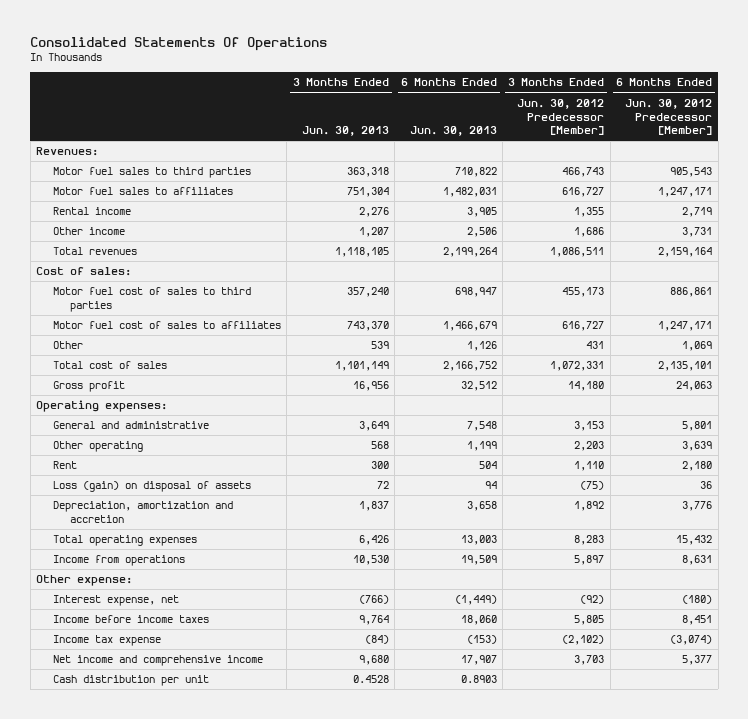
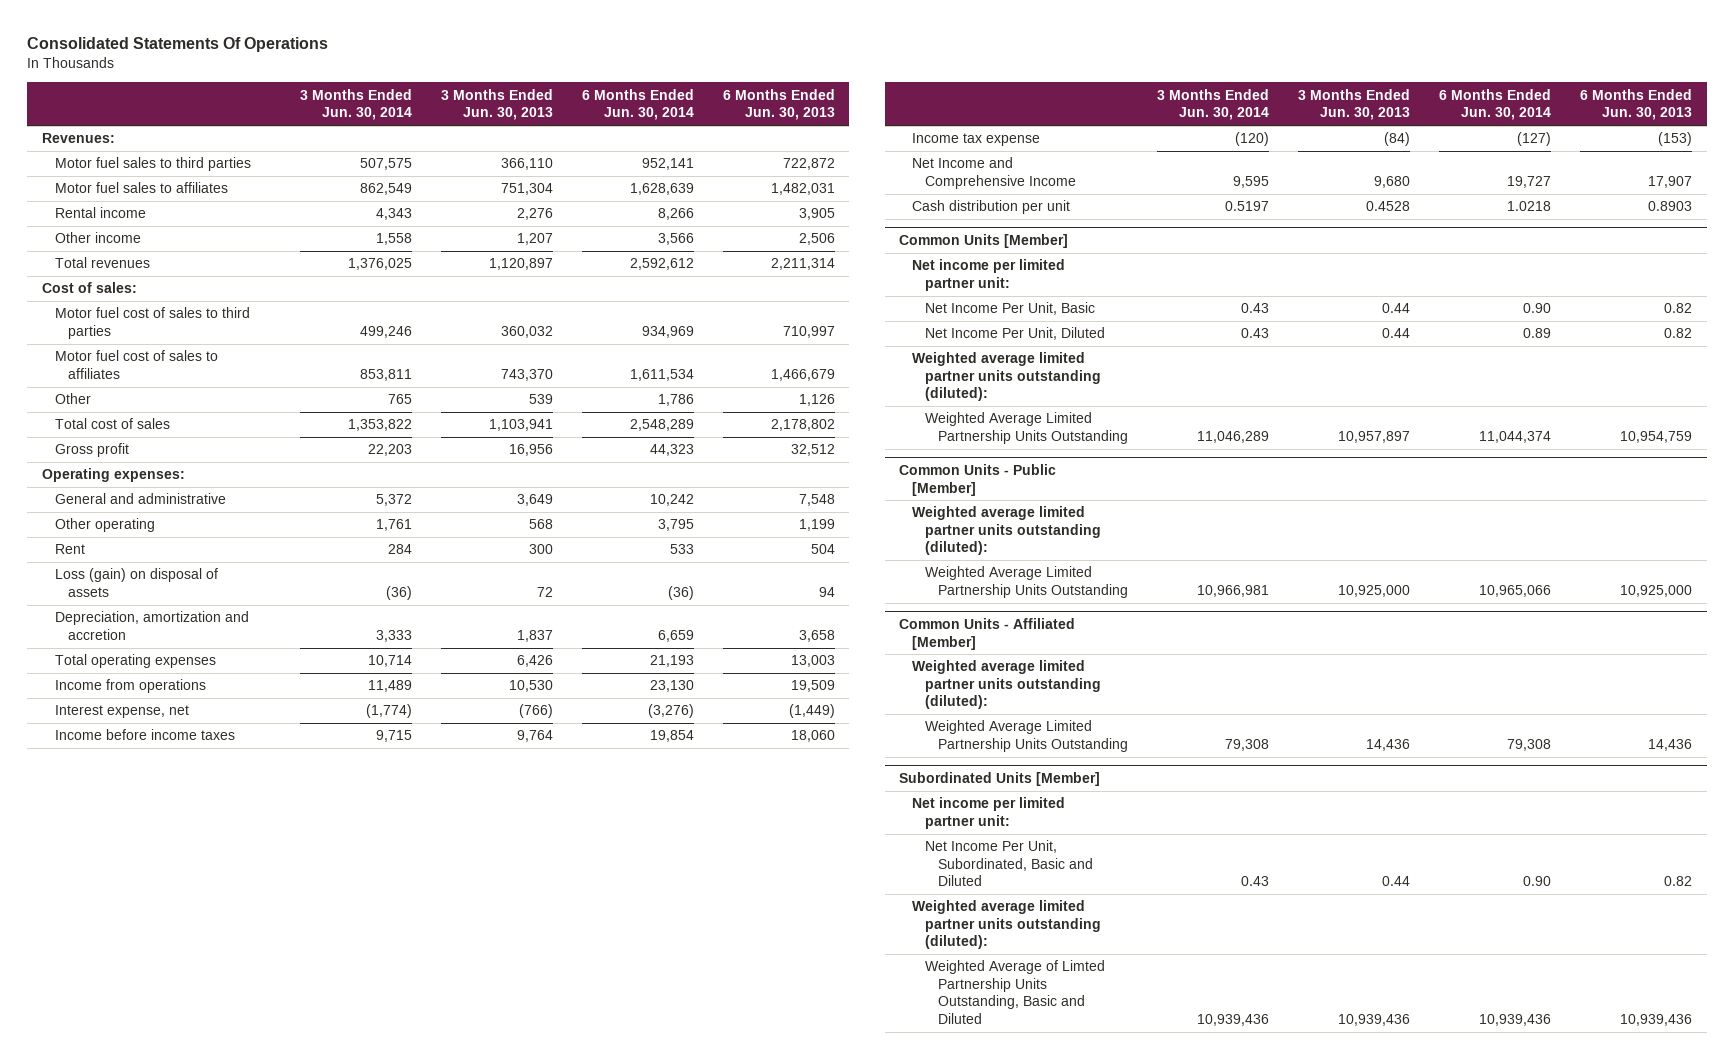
- | 3 Months Ended Jun. 30, 2013 | 6 Months Ended Jun. 30, 2013 | 3 Months Ended Jun. 30, 2012 Predecessor [Member] | 6 Months Ended Jun. 30, 2012 Predecessor [Member]
+ | 3 Months Ended Jun. 30, 2014 | 3 Months Ended Jun. 30, 2013 | 6 Months Ended Jun. 30, 2014 | 6 Months Ended Jun. 30, 2013
- Motor fuel sales to third parties | 363,318 | 710,822 | 466,743 | 905,543
+ Motor fuel sales to third parties | 507,575 | 366,110 | 952,141 | 722,872
- Total revenues | 1,118,105 | 2,199,264 | 1,086,511 | 2,159,164
+ Total revenues | 1,376,025 | 1,120,897 | 2,592,612 | 2,211,314
- Motor fuel cost of sales to third parties | 357,240 | 698,947 | 455,173 | 886,861
+ Motor fuel cost of sales to third parties | 499,246 | 360,032 | 934,969 | 710,997
- Total cost of sales | 1,101,149 | 2,166,752 | 1,072,331 | 2,135,101
+ Total cost of sales | 1,353,822 | 1,103,941 | 2,548,289 | 2,178,802
- Other expense:
- Net income and comprehensive income | 9,680 | 17,907 | 3,703 | 5,377
+ Net Income and Comprehensive Income | 9,595 | 9,680 | 19,727 | 17,907
+ Common Units [Member]
+ Net income per limited partner unit:
+ Net Income Per Unit, Basic | 0.43 | 0.44 | 0.90 | 0.82
+ Net Income Per Unit, Diluted | 0.43 | 0.44 | 0.89 | 0.82
+ Weighted average limited partner units outstanding (diluted):
+ Weighted Average Limited Partnership Units Outstanding | 11,046,289 | 10,957,897 | 11,044,374 | 10,954,759
+ Common Units - Public [Member]
+ Weighted average limited partner units outstanding (diluted):
+ Weighted Average Limited Partnership Units Outstanding | 10,966,981 | 10,925,000 | 10,965,066 | 10,925,000
+ Common Units - Affiliated [Member]
+ Weighted average limited partner units outstanding (diluted):
+ Weighted Average Limited Partnership Units Outstanding | 79,308 | 14,436 | 79,308 | 14,436
+ Subordinated Units [Member]
+ Net income per limited partner unit:
+ Net Income Per Unit, Subordinated, Basic and Diluted | 0.43 | 0.44 | 0.90 | 0.82
+ Weighted average limited partner units outstanding (diluted):
+ Weighted Average of Limted Partnership Units Outstanding, Basic and Diluted | 10,939,436 | 10,939,436 | 10,939,436 | 10,939,436

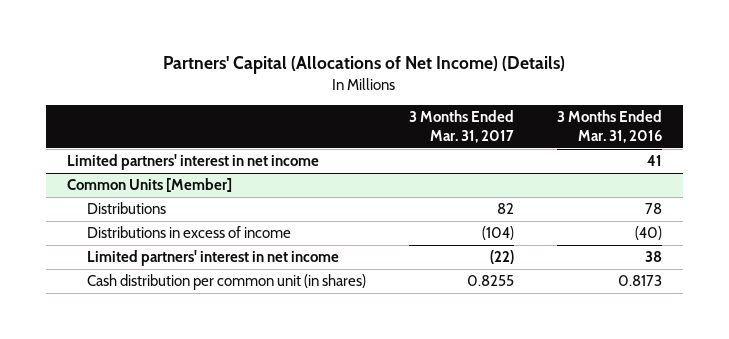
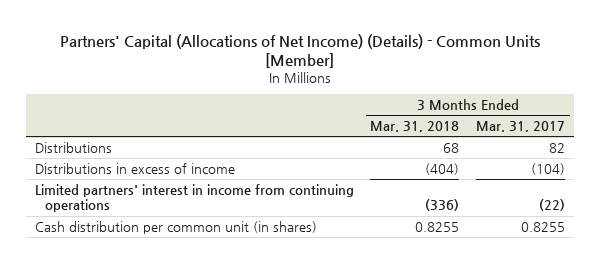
- Partners' Capital (Allocations of Net Income) (Details)
+ Partners' Capital (Allocations of Net Income) (Details) - Common Units [Member]
- | 3 Months Ended Mar. 31, 2017 | 3 Months Ended Mar. 31, 2016
+ | 3 Months Ended Mar. 31, 2018 | 3 Months Ended Mar. 31, 2017
- Limited partners' interest in net income | | 41
- Common Units [Member]
- Limited partners' interest in net income | (22) | 38
+ Limited partners' interest in income from continuing operations | (336) | (22)

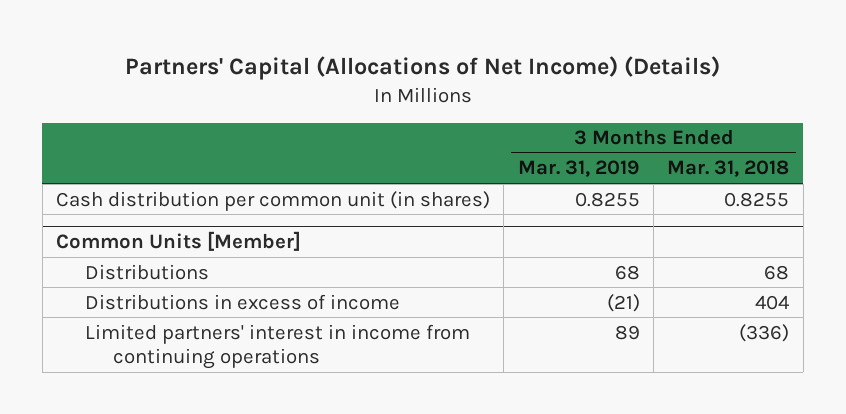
- Partners' Capital (Allocations of Net Income) (Details) - Common Units [Member]
+ Partners' Capital (Allocations of Net Income) (Details)
- | 3 Months Ended Mar. 31, 2018 | 3 Months Ended Mar. 31, 2017
+ | 3 Months Ended Mar. 31, 2019 | 3 Months Ended Mar. 31, 2018
moved up: Cash distribution per common unit (in shares) | 0.8255 | 0.8255
+ Common Units [Member]
- Distributions in excess of income | (404) | (104)
+ Distributions in excess of income | (21) | 404

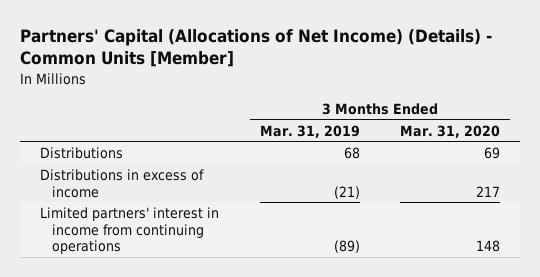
- Partners' Capital (Allocations of Net Income) (Details)
+ Partners' Capital (Allocations of Net Income) (Details) - Common Units [Member]
- | 3 Months Ended Mar. 31, 2019 | 3 Months Ended Mar. 31, 2018
+ | 3 Months Ended Mar. 31, 2019 | 3 Months Ended Mar. 31, 2020
- Cash distribution per common unit (in shares) | 0.8255 | 0.8255
- Common Units [Member]
- Limited partners' interest in income from continuing operations | 89 | (336)
+ Limited partners' interest in income from continuing operations | (89) | 148

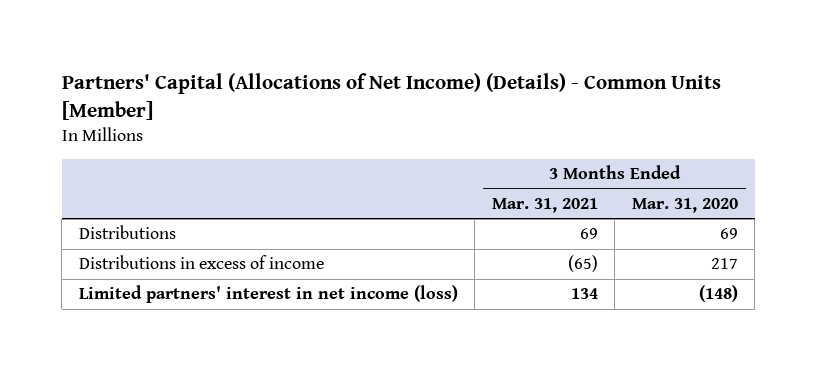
- | 3 Months Ended Mar. 31, 2019 | 3 Months Ended Mar. 31, 2020
+ | 3 Months Ended Mar. 31, 2021 | 3 Months Ended Mar. 31, 2020
- Limited partners' interest in income from continuing operations | (89) | 148
+ Limited partners' interest in net income (loss) | 134 | (148)

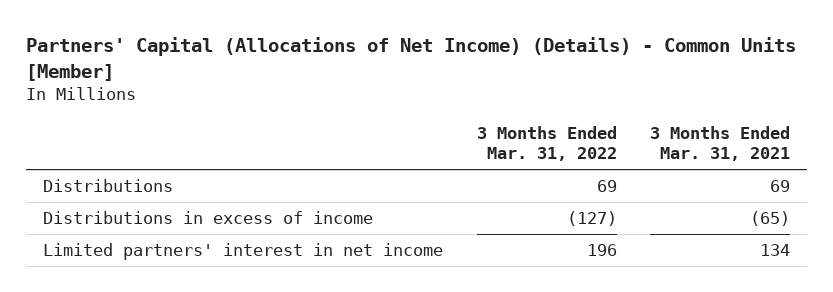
- | 3 Months Ended Mar. 31, 2021 | 3 Months Ended Mar. 31, 2020
+ | 3 Months Ended Mar. 31, 2022 | 3 Months Ended Mar. 31, 2021
- Limited partners' interest in net income (loss) | 134 | (148)
+ Limited partners' interest in net income | 196 | 134

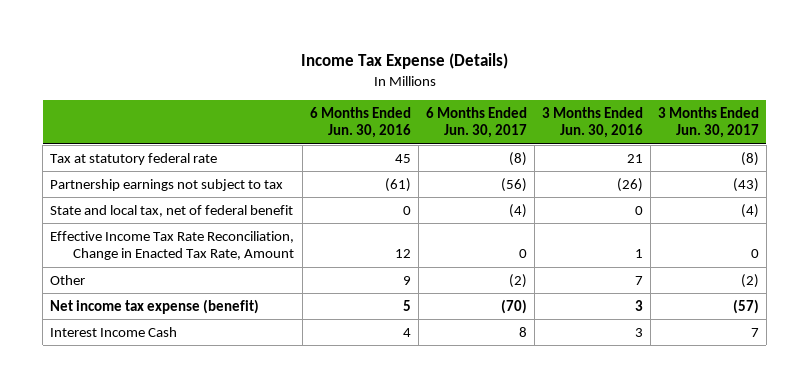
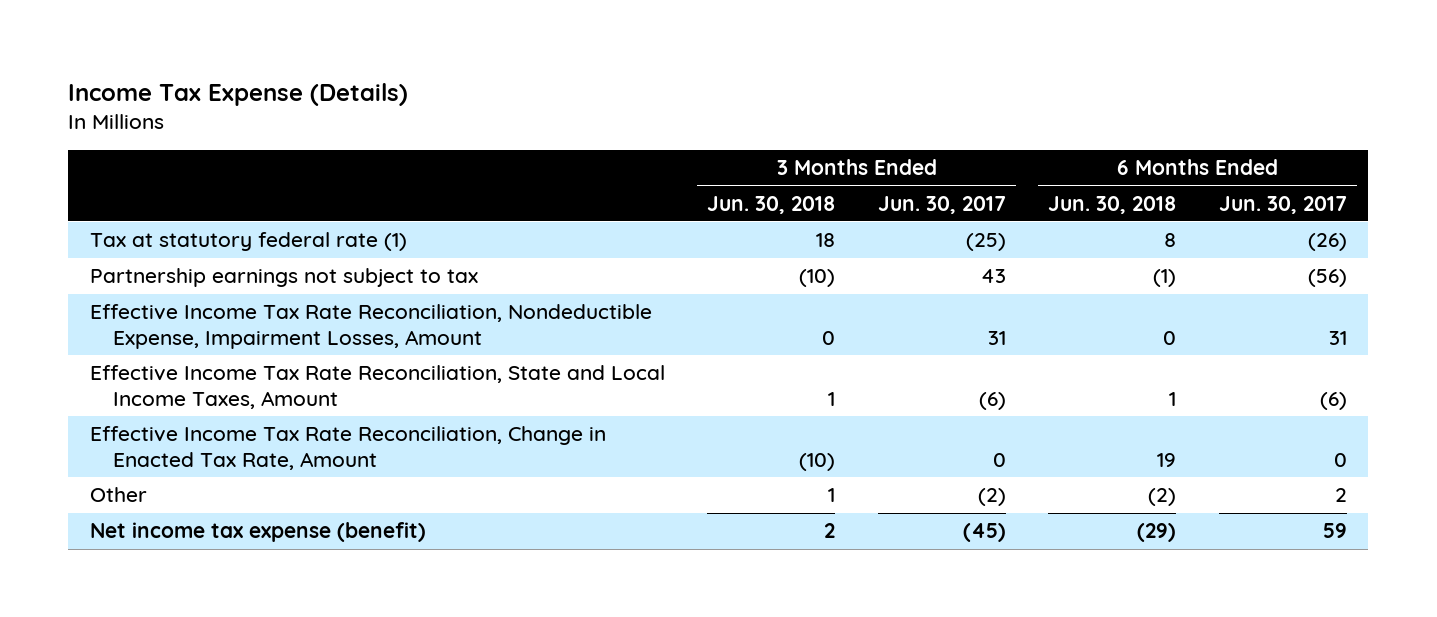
- | 6 Months Ended Jun. 30, 2016 | 6 Months Ended Jun. 30, 2017 | 3 Months Ended Jun. 30, 2016 | 3 Months Ended Jun. 30, 2017
+ | 3 Months Ended Jun. 30, 2018 | 3 Months Ended Jun. 30, 2017 | 6 Months Ended Jun. 30, 2018 | 6 Months Ended Jun. 30, 2017
- Tax at statutory federal rate | 45 | (8) | 21 | (8)
- Partnership earnings not subject to tax | (61) | (56) | (26) | (43)
- State and local tax, net of federal benefit | 0 | (4) | 0 | (4)
+ Tax at statutory federal rate (1) | 18 | (25) | 8 | (26)
+ Partnership earnings not subject to tax | (10) | 43 | (1) | (56)
+ Effective Income Tax Rate Reconciliation, Nondeductible Expense, Impairment Losses, Amount | 0 | 31 | 0 | 31
+ Effective Income Tax Rate Reconciliation, State and Local Income Taxes, Amount | 1 | (6) | 1 | (6)
- Other | 9 | (2) | 7 | (2)
- Net income tax expense (benefit) | 5 | (70) | 3 | (57)
- Interest Income Cash | 4 | 8 | 3 | 7
+ Other | 1 | (2) | (2) | 2
+ Net income tax expense (benefit) | 2 | (45) | (29) | 59

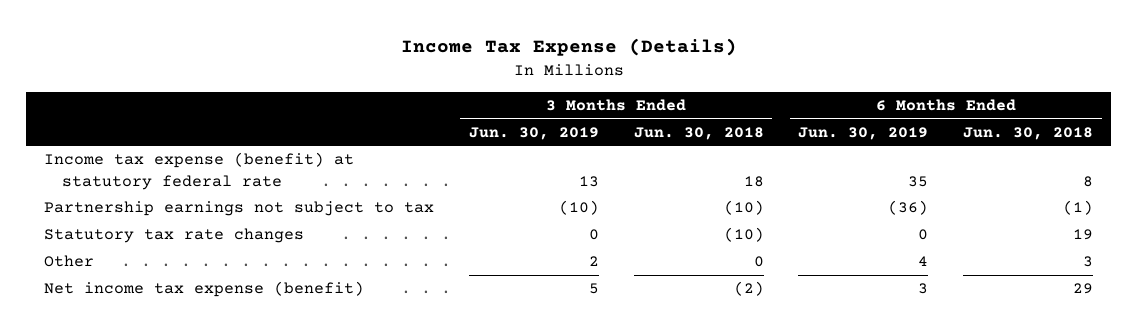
- | 3 Months Ended Jun. 30, 2018 | 3 Months Ended Jun. 30, 2017 | 6 Months Ended Jun. 30, 2018 | 6 Months Ended Jun. 30, 2017
+ | 3 Months Ended Jun. 30, 2019 | 3 Months Ended Jun. 30, 2018 | 6 Months Ended Jun. 30, 2019 | 6 Months Ended Jun. 30, 2018
- Tax at statutory federal rate (1) | 18 | (25) | 8 | (26)
+ Income tax expense (benefit) at statutory federal rate | 13 | 18 | 35 | 8
- Effective Income Tax Rate Reconciliation, Nondeductible Expense, Impairment Losses, Amount | 0 | 31 | 0 | 31
- Effective Income Tax Rate Reconciliation, State and Local Income Taxes, Amount | 1 | (6) | 1 | (6)
- Effective Income Tax Rate Reconciliation, Change in Enacted Tax Rate, Amount | (10) | 0 | 19 | 0
- Other | 1 | (2) | (2) | 2
- Net income tax expense (benefit) | 2 | (45) | (29) | 59
+ Statutory tax rate changes | 0 | (10) | 0 | 19
+ Other | 2 | 0 | 4 | 3
+ Net income tax expense (benefit) | 5 | (2) | 3 | 29

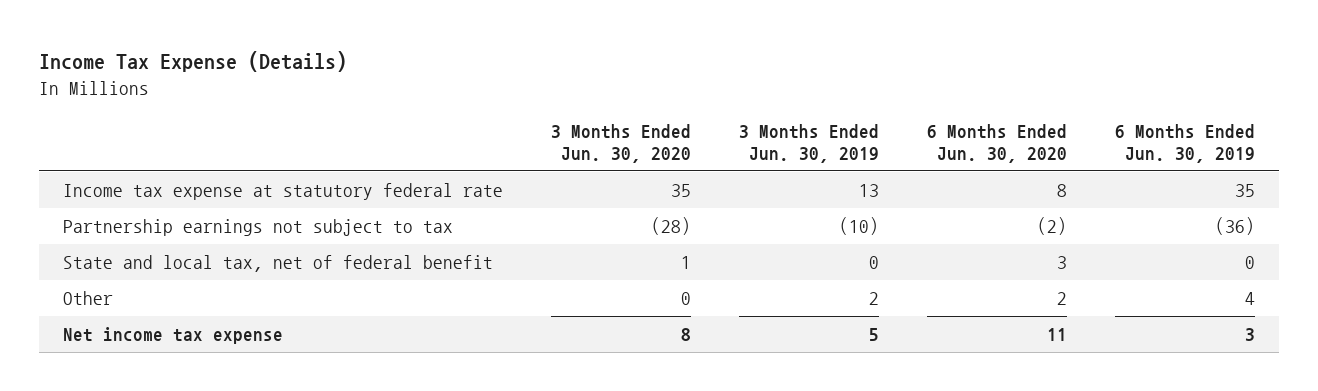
- | 3 Months Ended Jun. 30, 2019 | 3 Months Ended Jun. 30, 2018 | 6 Months Ended Jun. 30, 2019 | 6 Months Ended Jun. 30, 2018
+ | 3 Months Ended Jun. 30, 2020 | 3 Months Ended Jun. 30, 2019 | 6 Months Ended Jun. 30, 2020 | 6 Months Ended Jun. 30, 2019
- Income tax expense (benefit) at statutory federal rate | 13 | 18 | 35 | 8
+ Income tax expense at statutory federal rate | 35 | 13 | 8 | 35
- Statutory tax rate changes | 0 | (10) | 0 | 19
+ State and local tax, net of federal benefit | 1 | 0 | 3 | 0
- Net income tax expense (benefit) | 5 | (2) | 3 | 29
+ Net income tax expense | 8 | 5 | 11 | 3

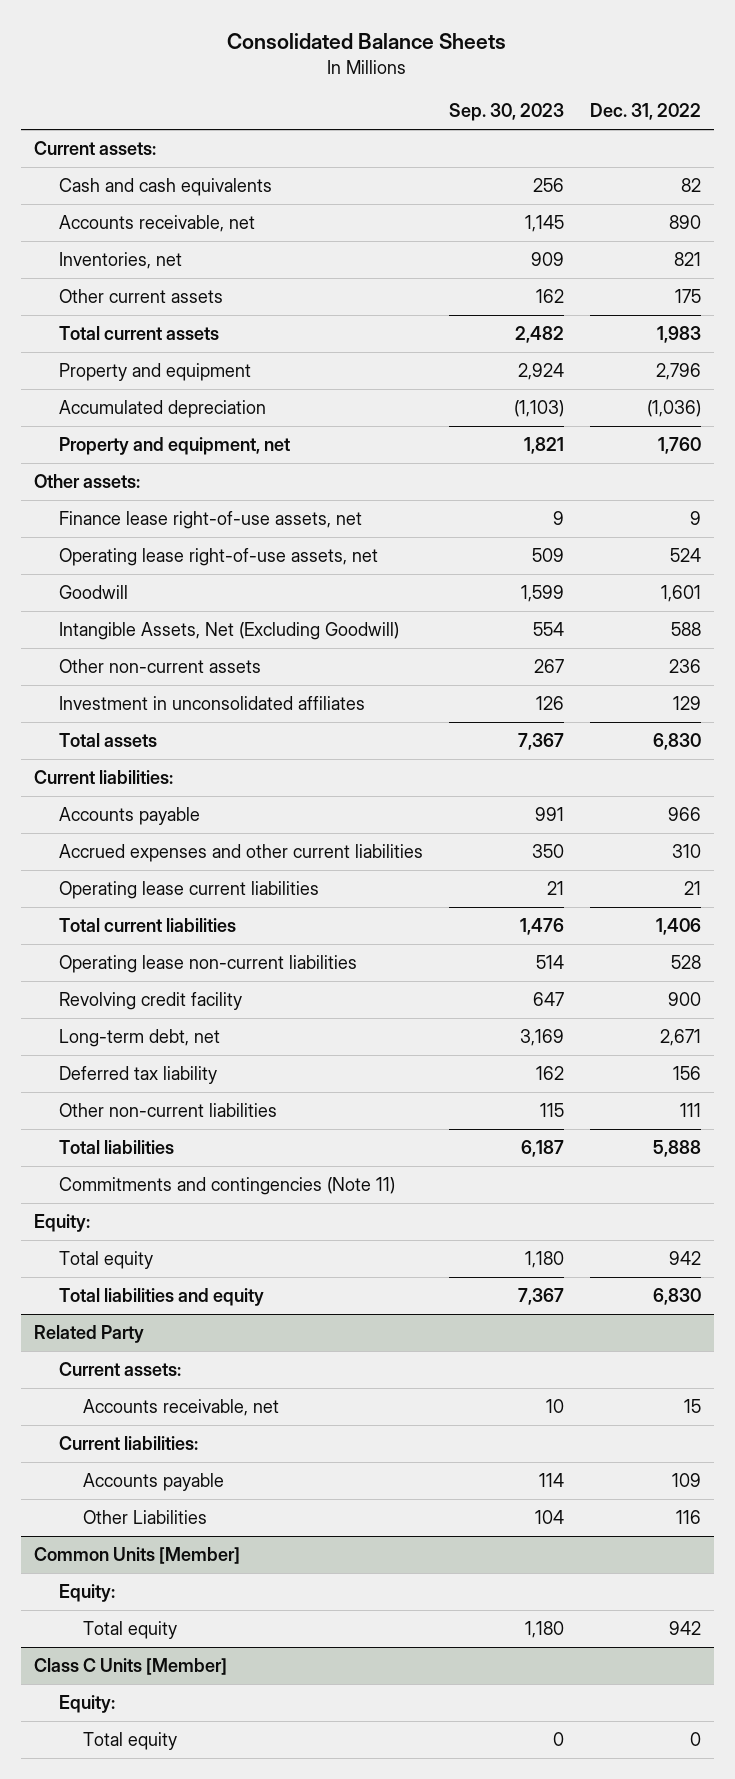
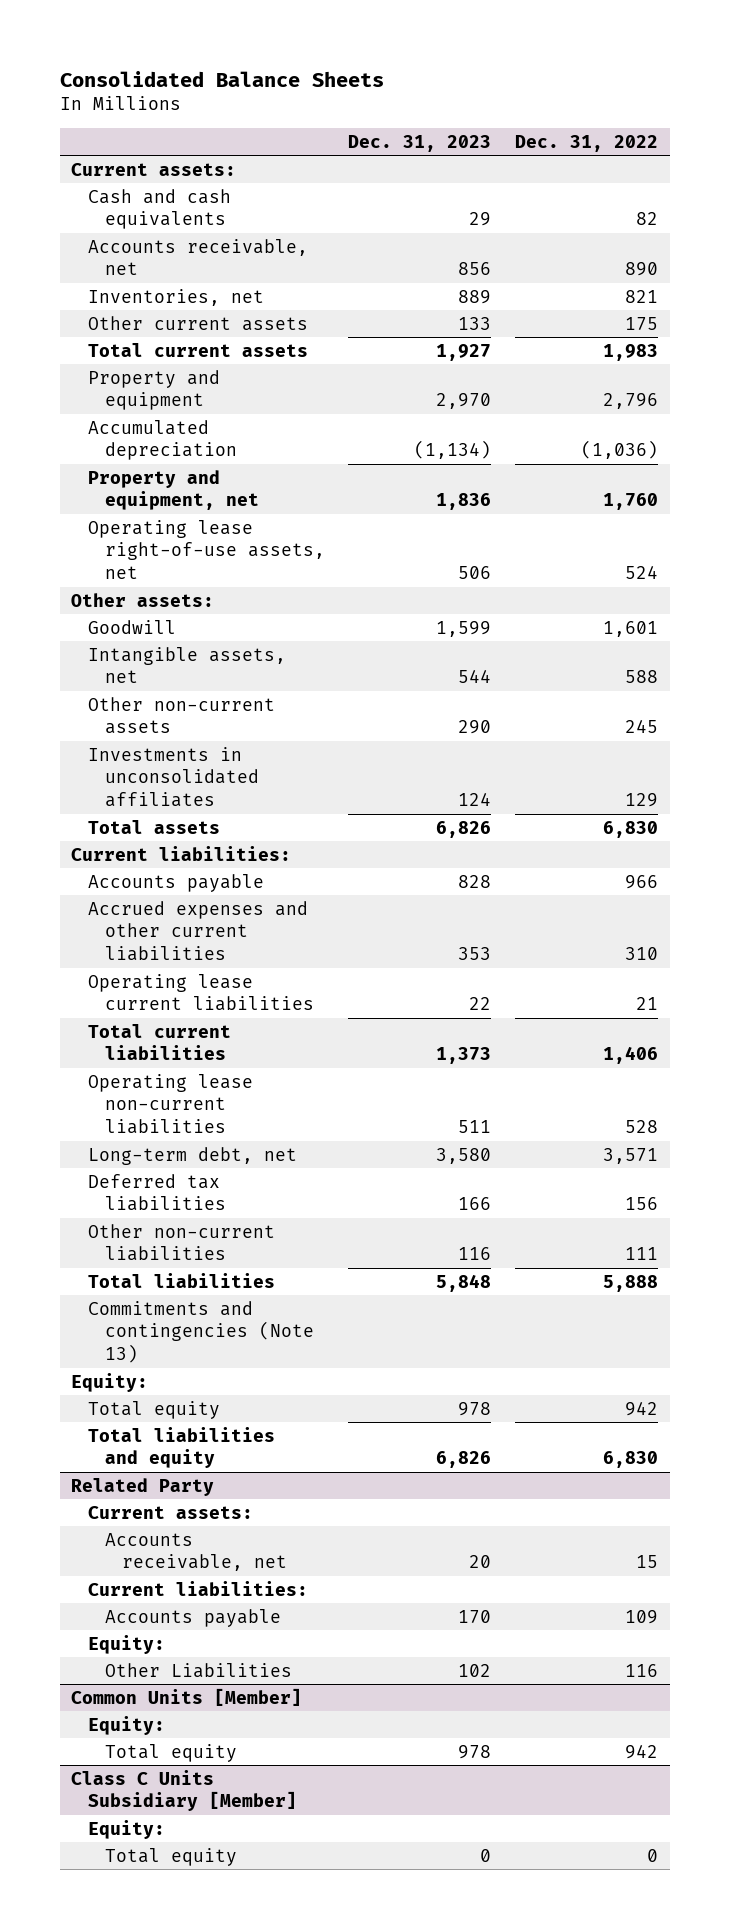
- | Sep. 30, 2023 | Dec. 31, 2022
+ | Dec. 31, 2023 | Dec. 31, 2022
- Finance lease right-of-use assets, net | 9 | 9
moved down: Other assets:
- Intangible Assets, Net (Excluding Goodwill) | 554 | 588
- Other non-current assets | 267 | 236
- Investment in unconsolidated affiliates | 126 | 129
+ Intangible assets, net | 544 | 588
+ Other non-current assets | 290 | 245
+ Investments in unconsolidated affiliates | 124 | 129
- Revolving credit facility | 647 | 900
- Long-term debt, net | 3,169 | 2,671
- Deferred tax liability | 162 | 156
+ Long-term debt, net | 3,580 | 3,571
+ Deferred tax liabilities | 166 | 156
- Commitments and contingencies (Note 11)
+ Commitments and contingencies (Note 13)
@ Related Party
+ Equity:
- Class C Units [Member]
+ Class C Units Subsidiary [Member]

